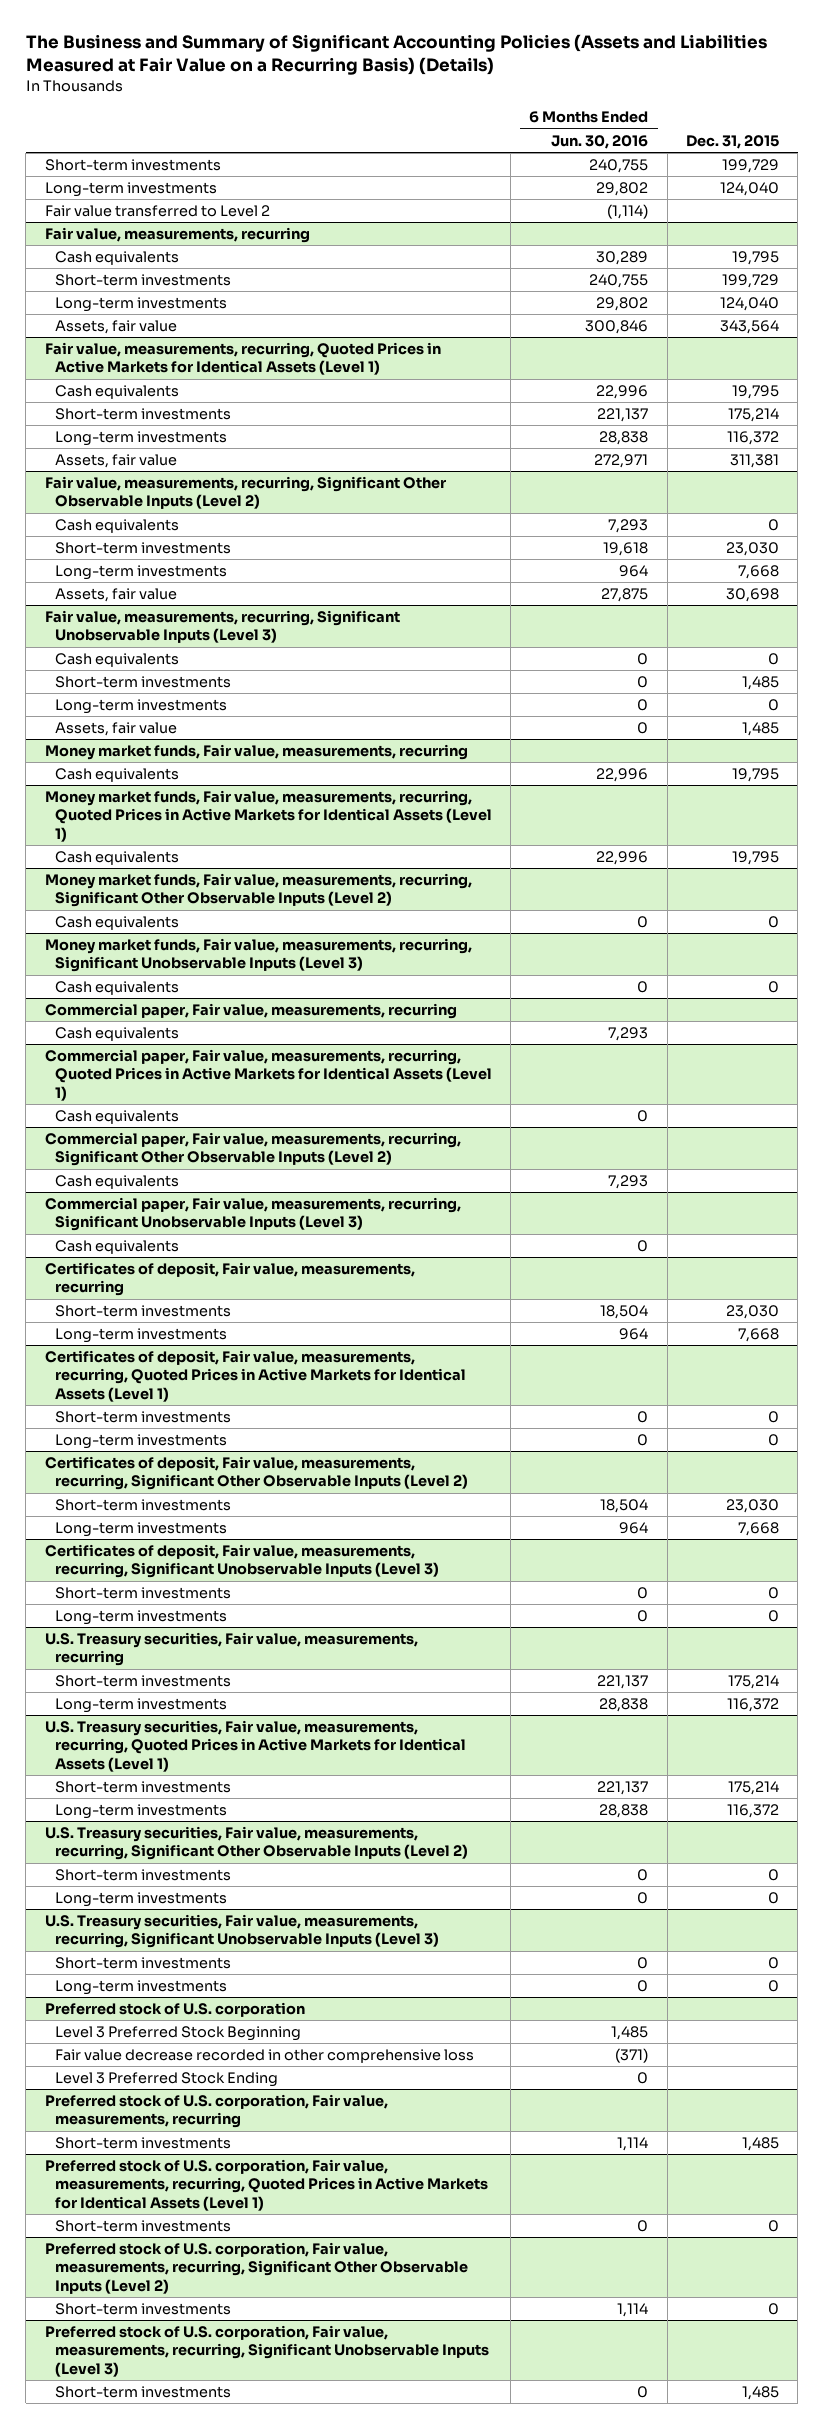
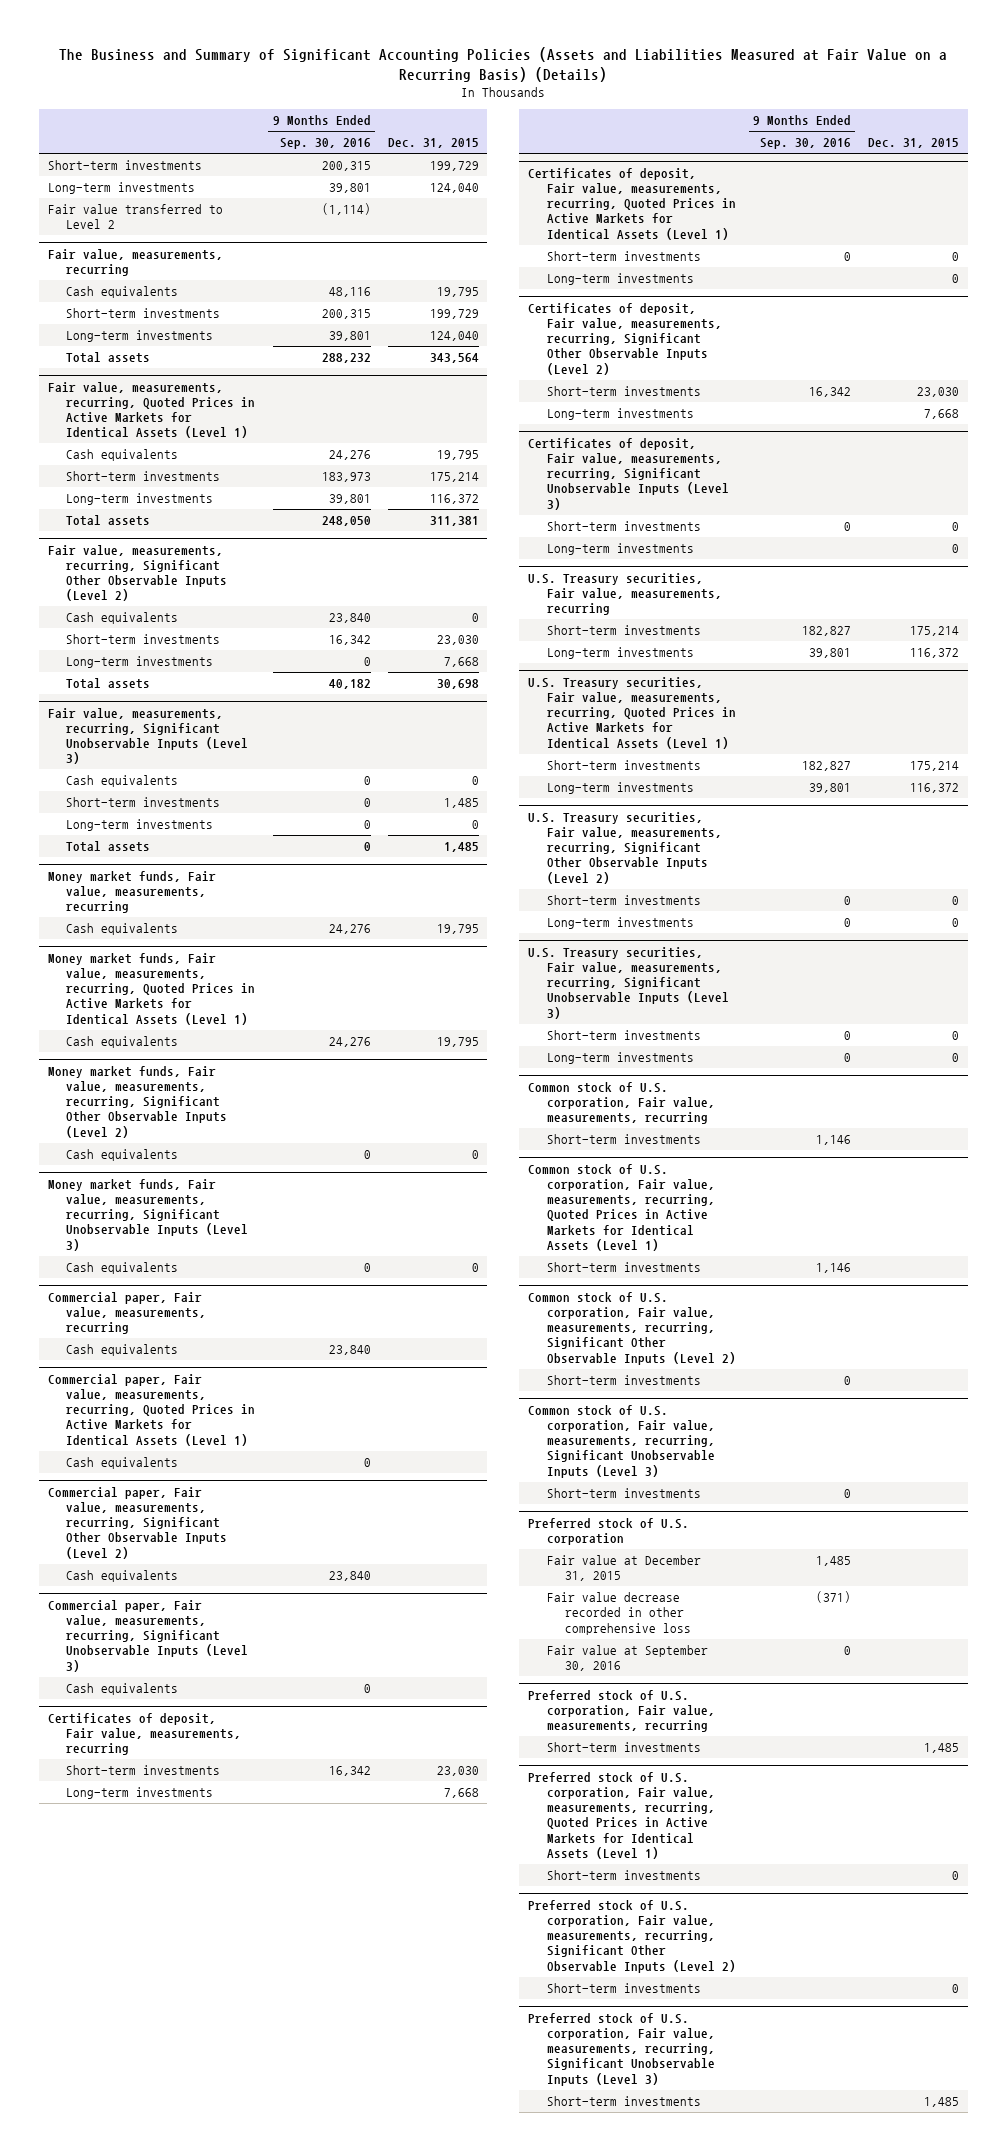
- | 6 Months Ended Jun. 30, 2016 | Dec. 31, 2015
+ | 9 Months Ended Sep. 30, 2016 | Dec. 31, 2015
@ Fair value, measurements, recurring
- Assets, fair value | 300,846 | 343,564
+ Total assets | 288,232 | 343,564
@ Fair value, measurements, recurring, Quoted Prices in Active Markets for Identical Assets (Level 1)
- Assets, fair value | 272,971 | 311,381
+ Total assets | 248,050 | 311,381
@ Fair value, measurements, recurring, Significant Other Observable Inputs (Level 2)
- Assets, fair value | 27,875 | 30,698
+ Total assets | 40,182 | 30,698
@ Fair value, measurements, recurring, Significant Unobservable Inputs (Level 3)
- Assets, fair value | 0 | 1,485
+ Total assets | 0 | 1,485
+ Common stock of U.S. corporation, Fair value, measurements, recurring
+ Short-term investments | 1,146 |
+ Common stock of U.S. corporation, Fair value, measurements, recurring, Quoted Prices in Active Markets for Identical Assets (Level 1)
+ Short-term investments | 1,146 |
+ Common stock of U.S. corporation, Fair value, measurements, recurring, Significant Other Observable Inputs (Level 2)
+ Short-term investments | 0 |
+ Common stock of U.S. corporation, Fair value, measurements, recurring, Significant Unobservable Inputs (Level 3)
+ Short-term investments | 0 |
@ Preferred stock of U.S. corporation
- Level 3 Preferred Stock Beginning | 1,485 |
+ Fair value at December 31, 2015 | 1,485 |
- Level 3 Preferred Stock Ending | 0 |
+ Fair value at September 30, 2016 | 0 |

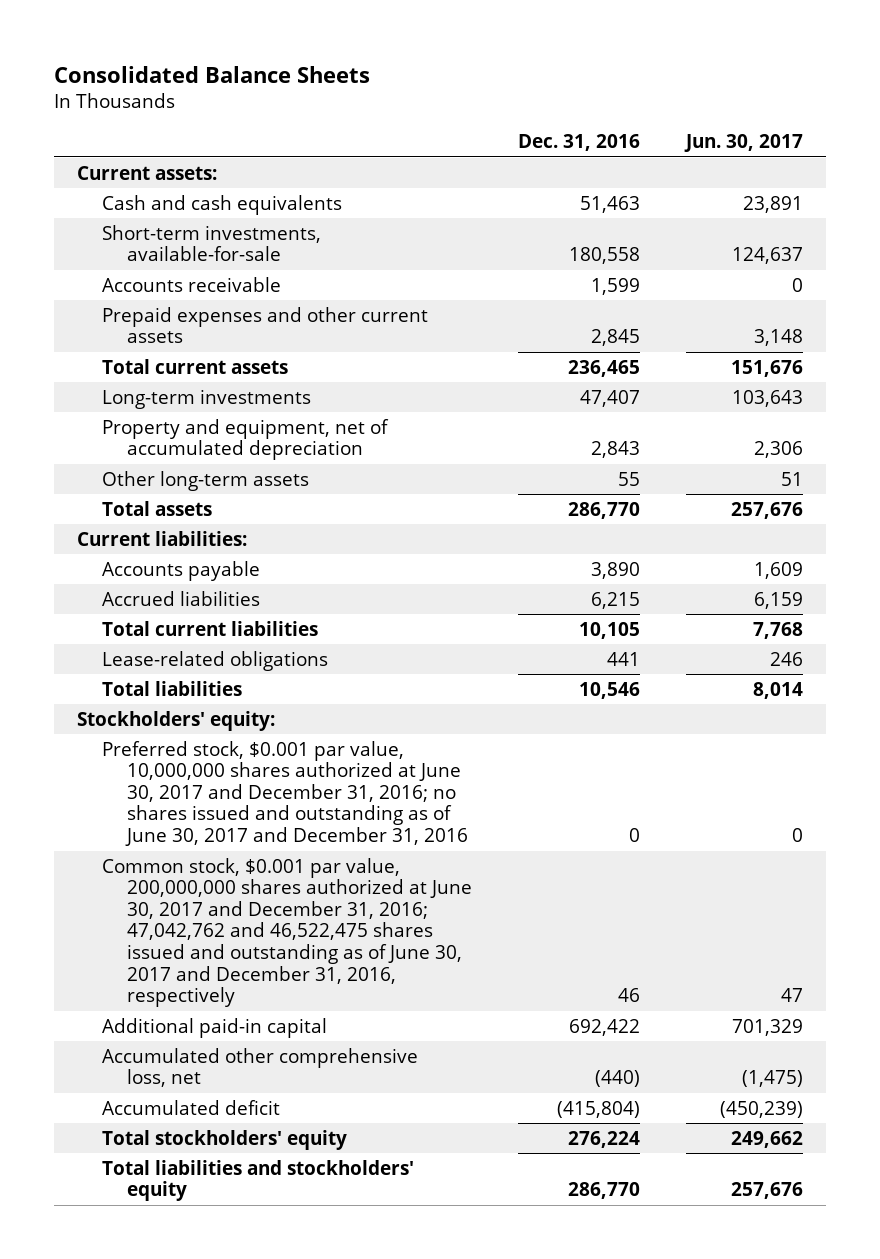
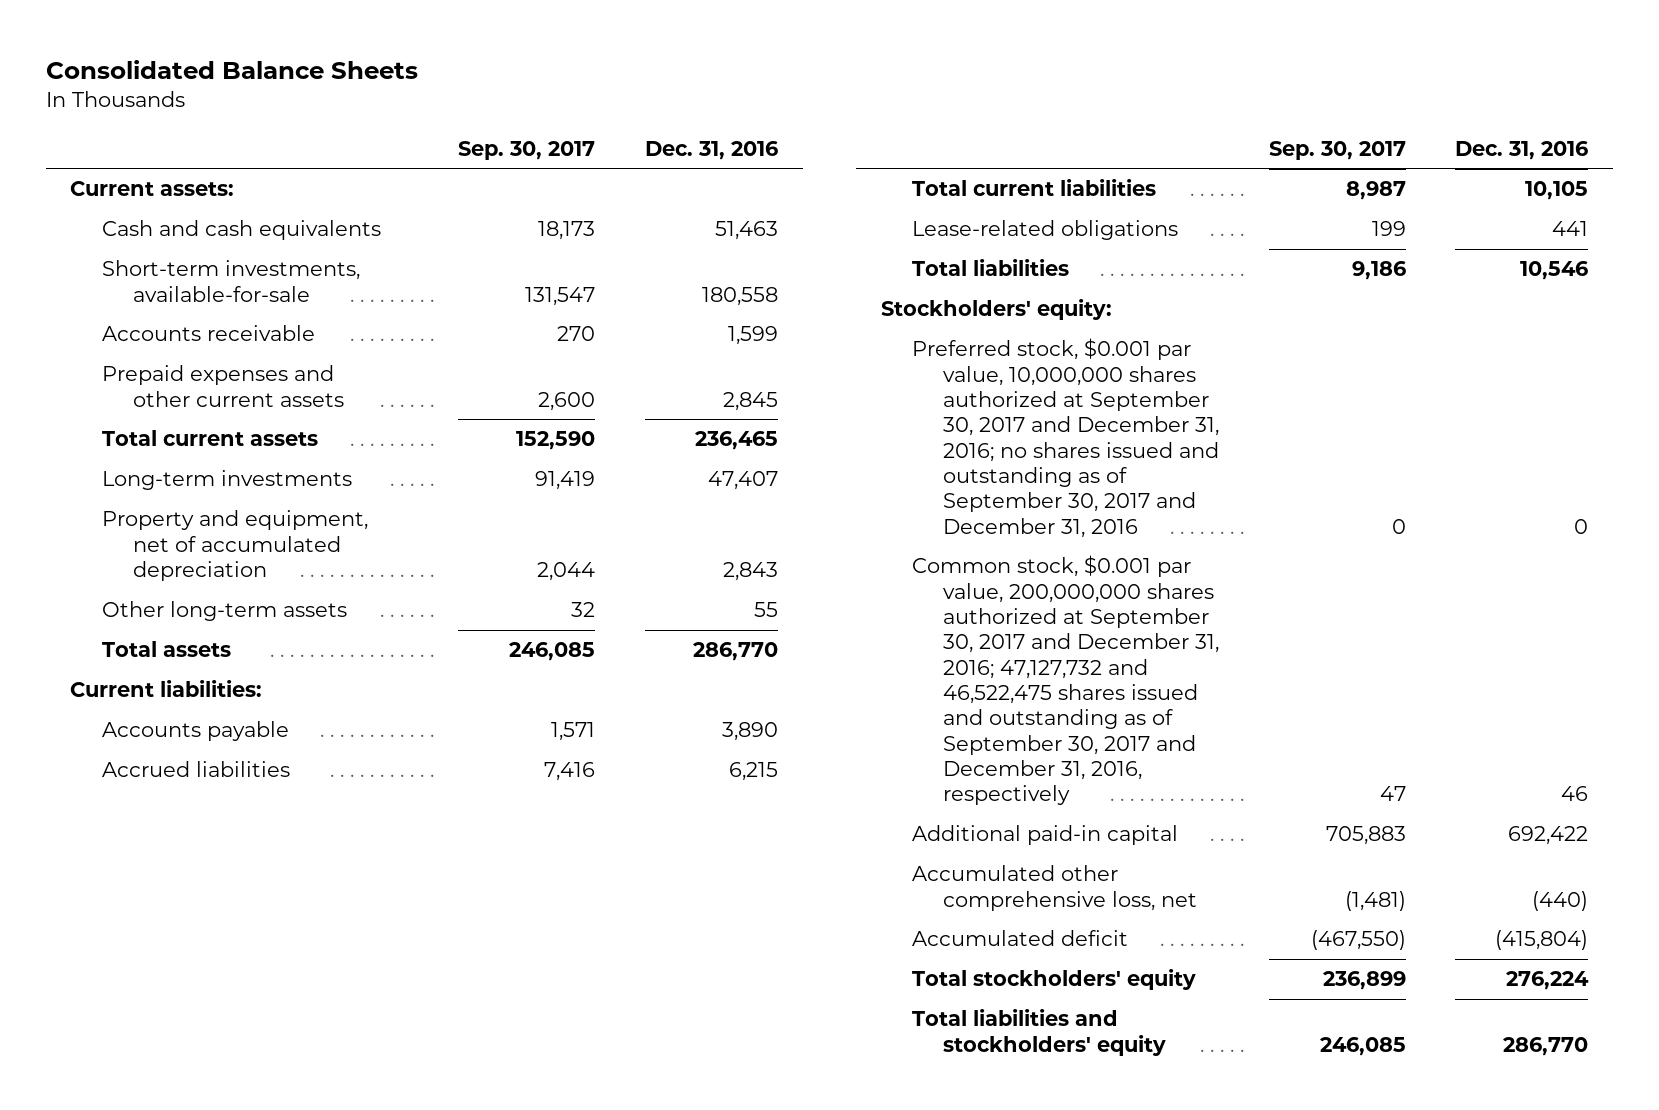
- | Dec. 31, 2016 | Jun. 30, 2017
+ | Sep. 30, 2017 | Dec. 31, 2016
- Preferred stock, $0.001 par value, 10,000,000 shares authorized at June 30, 2017 and December 31, 2016; no shares issued and outstanding as of June 30, 2017 and December 31, 2016 | 0 | 0
- Common stock, $0.001 par value, 200,000,000 shares authorized at June 30, 2017 and December 31, 2016; 47,042,762 and 46,522,475 shares issued and outstanding as of June 30, 2017 and December 31, 2016, respectively | 46 | 47
+ Preferred stock, $0.001 par value, 10,000,000 shares authorized at September 30, 2017 and December 31, 2016; no shares issued and outstanding as of September 30, 2017 and December 31, 2016 | 0 | 0
+ Common stock, $0.001 par value, 200,000,000 shares authorized at September 30, 2017 and December 31, 2016; 47,127,732 and 46,522,475 shares issued and outstanding as of September 30, 2017 and December 31, 2016, respectively | 47 | 46

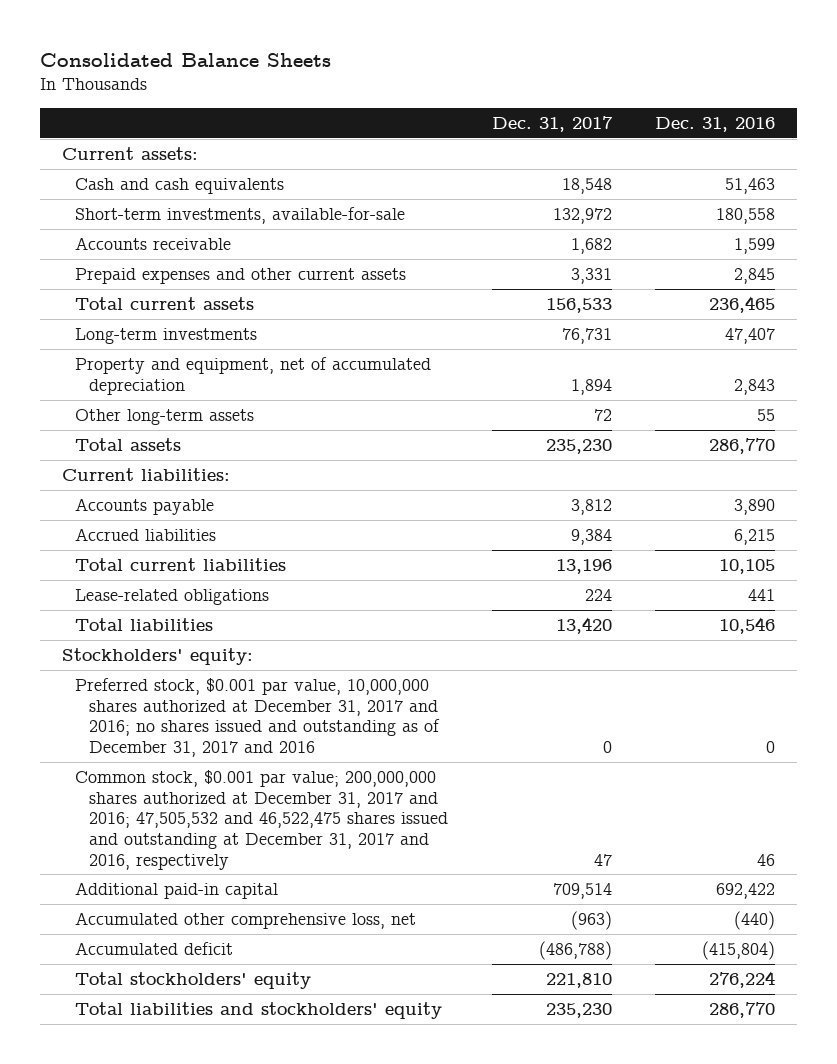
- | Sep. 30, 2017 | Dec. 31, 2016
+ | Dec. 31, 2017 | Dec. 31, 2016
- Preferred stock, $0.001 par value, 10,000,000 shares authorized at September 30, 2017 and December 31, 2016; no shares issued and outstanding as of September 30, 2017 and December 31, 2016 | 0 | 0
- Common stock, $0.001 par value, 200,000,000 shares authorized at September 30, 2017 and December 31, 2016; 47,127,732 and 46,522,475 shares issued and outstanding as of September 30, 2017 and December 31, 2016, respectively | 47 | 46
+ Preferred stock, $0.001 par value, 10,000,000 shares authorized at December 31, 2017 and 2016; no shares issued and outstanding as of December 31, 2017 and 2016 | 0 | 0
+ Common stock, $0.001 par value; 200,000,000 shares authorized at December 31, 2017 and 2016; 47,505,532 and 46,522,475 shares issued and outstanding at December 31, 2017 and 2016, respectively | 47 | 46

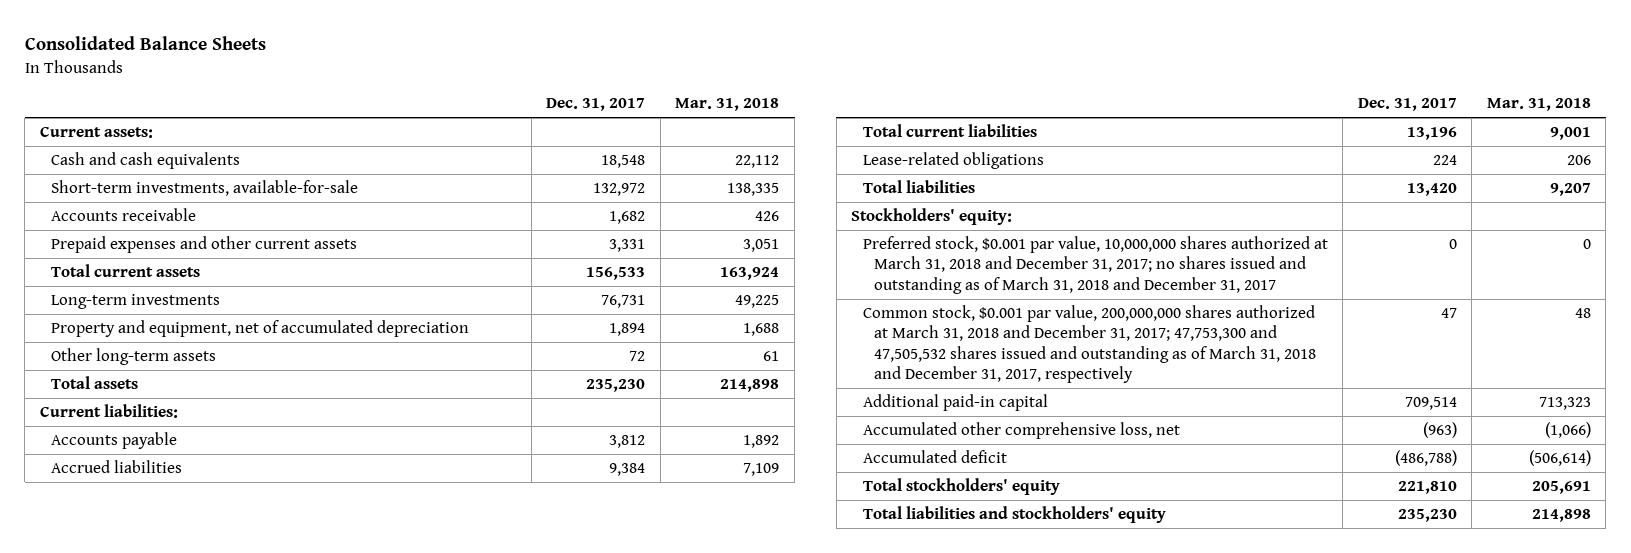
- | Dec. 31, 2017 | Dec. 31, 2016
+ | Dec. 31, 2017 | Mar. 31, 2018
- Preferred stock, $0.001 par value, 10,000,000 shares authorized at December 31, 2017 and 2016; no shares issued and outstanding as of December 31, 2017 and 2016 | 0 | 0
- Common stock, $0.001 par value; 200,000,000 shares authorized at December 31, 2017 and 2016; 47,505,532 and 46,522,475 shares issued and outstanding at December 31, 2017 and 2016, respectively | 47 | 46
+ Preferred stock, $0.001 par value, 10,000,000 shares authorized at March 31, 2018 and December 31, 2017; no shares issued and outstanding as of March 31, 2018 and December 31, 2017 | 0 | 0
+ Common stock, $0.001 par value, 200,000,000 shares authorized at March 31, 2018 and December 31, 2017; 47,753,300 and 47,505,532 shares issued and outstanding as of March 31, 2018 and December 31, 2017, respectively | 47 | 48

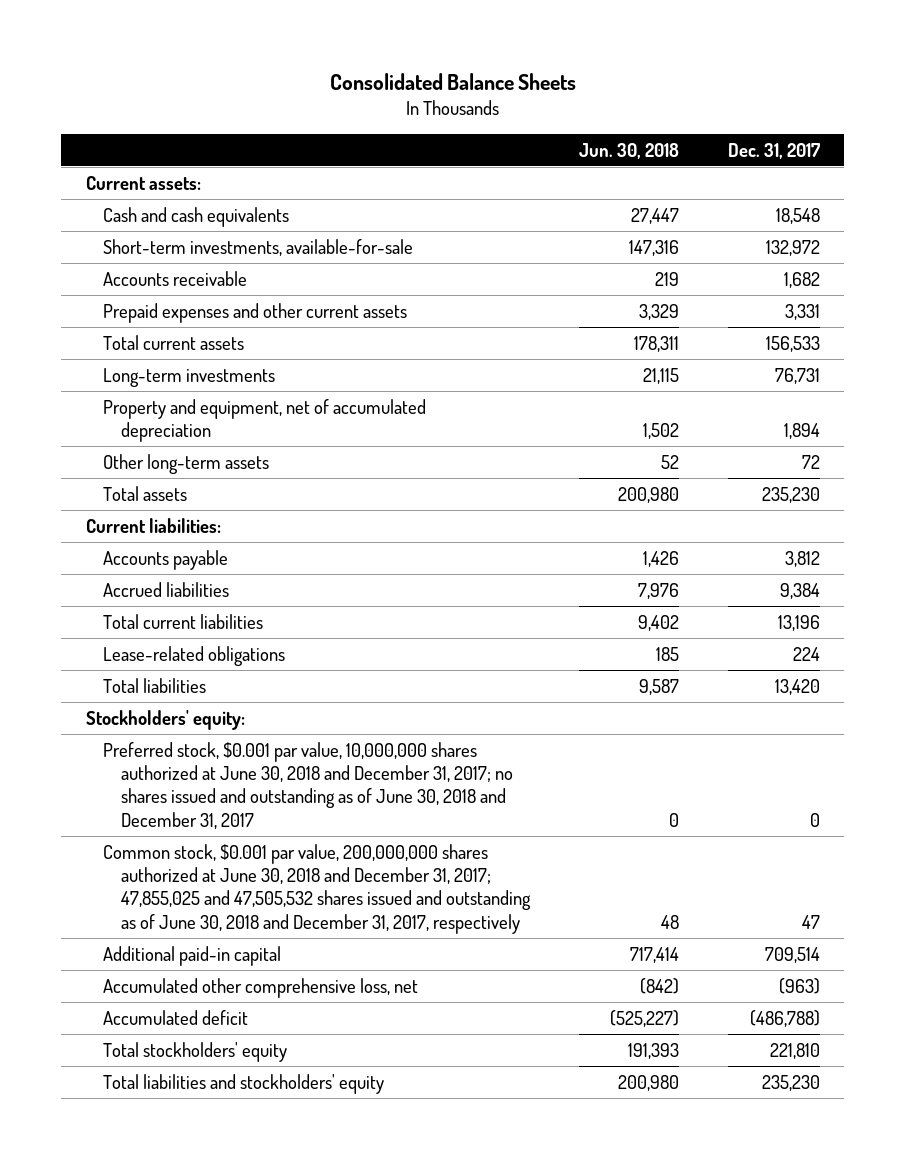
- | Dec. 31, 2017 | Mar. 31, 2018
+ | Jun. 30, 2018 | Dec. 31, 2017
- Preferred stock, $0.001 par value, 10,000,000 shares authorized at March 31, 2018 and December 31, 2017; no shares issued and outstanding as of March 31, 2018 and December 31, 2017 | 0 | 0
- Common stock, $0.001 par value, 200,000,000 shares authorized at March 31, 2018 and December 31, 2017; 47,753,300 and 47,505,532 shares issued and outstanding as of March 31, 2018 and December 31, 2017, respectively | 47 | 48
+ Preferred stock, $0.001 par value, 10,000,000 shares authorized at June 30, 2018 and December 31, 2017; no shares issued and outstanding as of June 30, 2018 and December 31, 2017 | 0 | 0
+ Common stock, $0.001 par value, 200,000,000 shares authorized at June 30, 2018 and December 31, 2017; 47,855,025 and 47,505,532 shares issued and outstanding as of June 30, 2018 and December 31, 2017, respectively | 48 | 47

